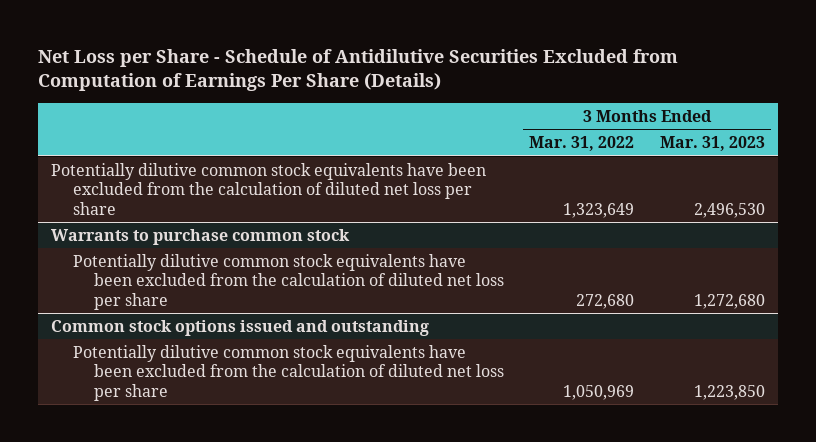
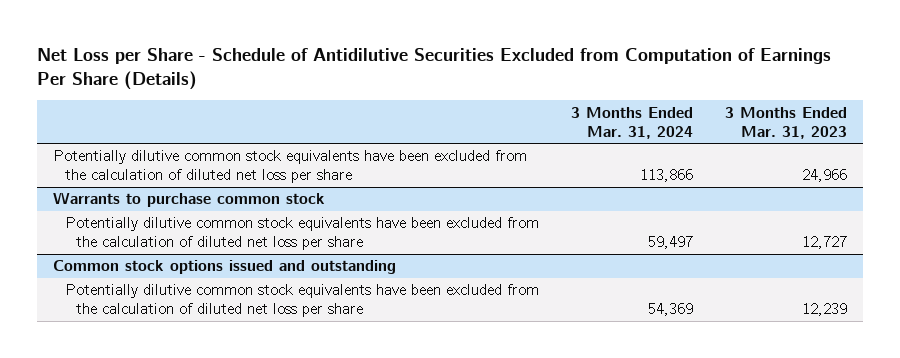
- | 3 Months Ended Mar. 31, 2022 | 3 Months Ended Mar. 31, 2023
+ | 3 Months Ended Mar. 31, 2024 | 3 Months Ended Mar. 31, 2023
- Potentially dilutive common stock equivalents have been excluded from the calculation of diluted net loss per share | 1,323,649 | 2,496,530
+ Potentially dilutive common stock equivalents have been excluded from the calculation of diluted net loss per share | 113,866 | 24,966
@ Warrants to purchase common stock
- Potentially dilutive common stock equivalents have been excluded from the calculation of diluted net loss per share | 272,680 | 1,272,680
+ Potentially dilutive common stock equivalents have been excluded from the calculation of diluted net loss per share | 59,497 | 12,727
@ Common stock options issued and outstanding
- Potentially dilutive common stock equivalents have been excluded from the calculation of diluted net loss per share | 1,050,969 | 1,223,850
+ Potentially dilutive common stock equivalents have been excluded from the calculation of diluted net loss per share | 54,369 | 12,239

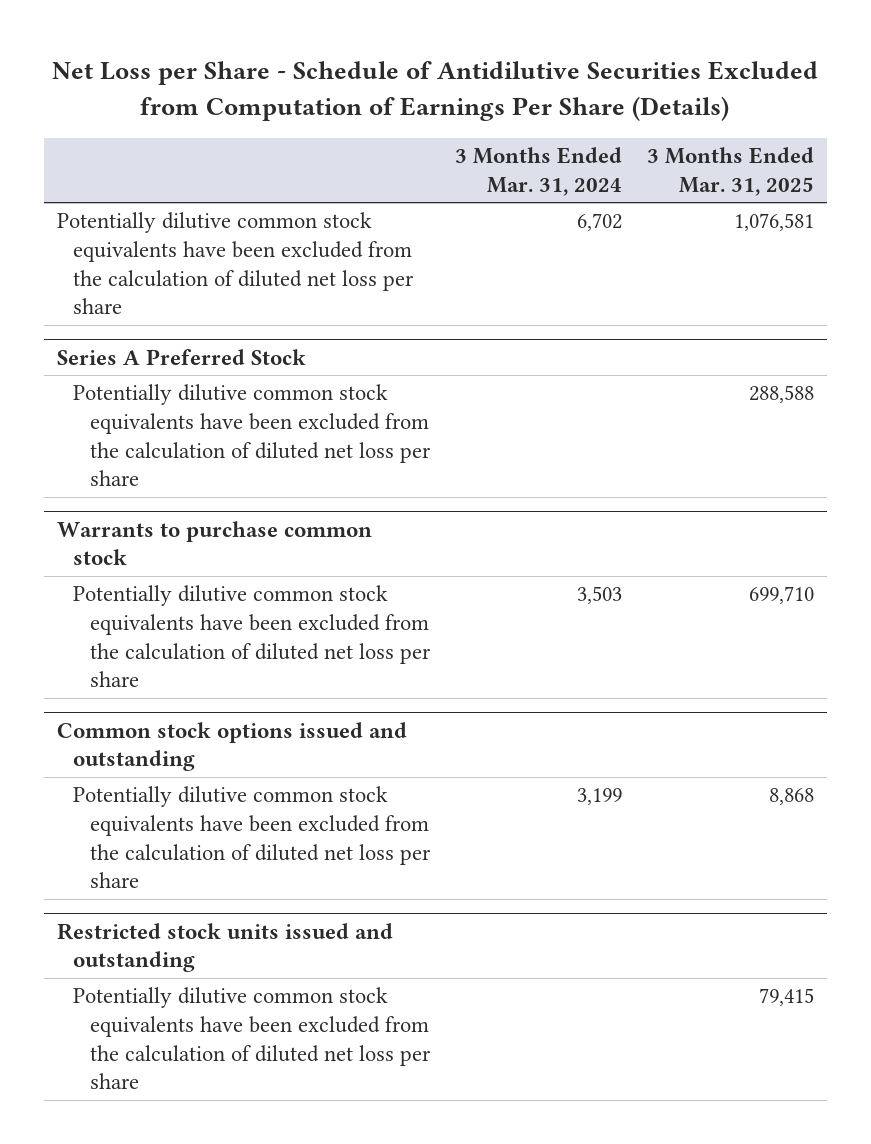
- | 3 Months Ended Mar. 31, 2024 | 3 Months Ended Mar. 31, 2023
+ | 3 Months Ended Mar. 31, 2024 | 3 Months Ended Mar. 31, 2025
- Potentially dilutive common stock equivalents have been excluded from the calculation of diluted net loss per share | 113,866 | 24,966
+ Potentially dilutive common stock equivalents have been excluded from the calculation of diluted net loss per share | 6,702 | 1,076,581
+ Series A Preferred Stock
+ Potentially dilutive common stock equivalents have been excluded from the calculation of diluted net loss per share | | 288,588
@ Warrants to purchase common stock
- Potentially dilutive common stock equivalents have been excluded from the calculation of diluted net loss per share | 59,497 | 12,727
+ Potentially dilutive common stock equivalents have been excluded from the calculation of diluted net loss per share | 3,503 | 699,710
@ Common stock options issued and outstanding
- Potentially dilutive common stock equivalents have been excluded from the calculation of diluted net loss per share | 54,369 | 12,239
+ Potentially dilutive common stock equivalents have been excluded from the calculation of diluted net loss per share | 3,199 | 8,868
+ Restricted stock units issued and outstanding
+ Potentially dilutive common stock equivalents have been excluded from the calculation of diluted net loss per share | | 79,415

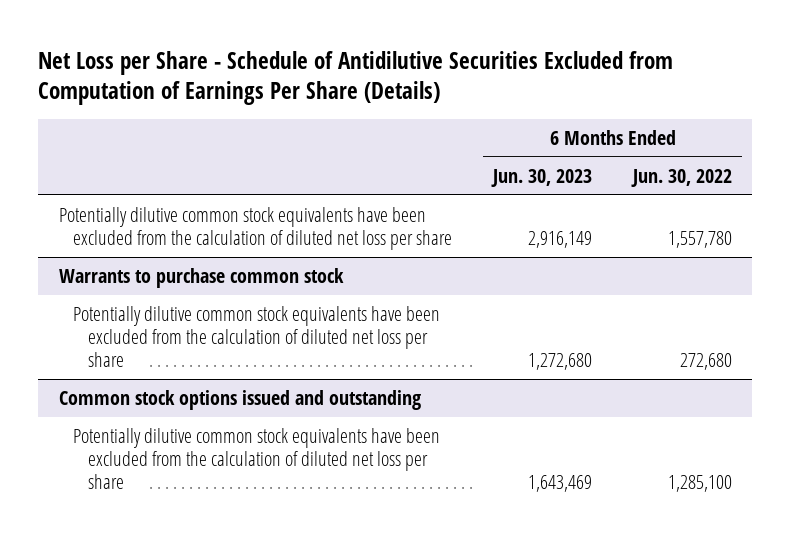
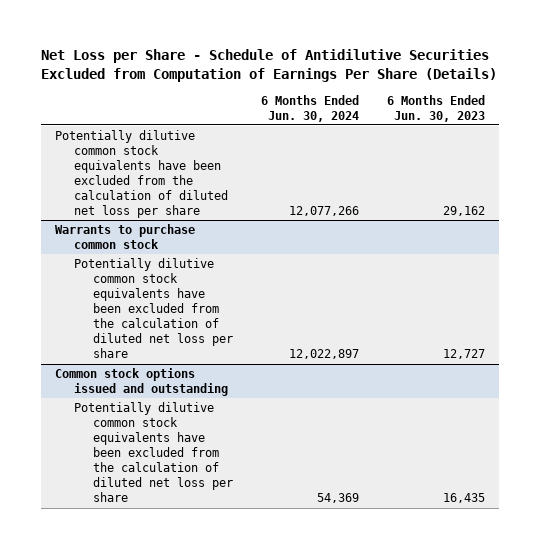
- | 6 Months Ended Jun. 30, 2023 | 6 Months Ended Jun. 30, 2022
+ | 6 Months Ended Jun. 30, 2024 | 6 Months Ended Jun. 30, 2023
- Potentially dilutive common stock equivalents have been excluded from the calculation of diluted net loss per share | 2,916,149 | 1,557,780
+ Potentially dilutive common stock equivalents have been excluded from the calculation of diluted net loss per share | 12,077,266 | 29,162
@ Warrants to purchase common stock
- Potentially dilutive common stock equivalents have been excluded from the calculation of diluted net loss per share | 1,272,680 | 272,680
+ Potentially dilutive common stock equivalents have been excluded from the calculation of diluted net loss per share | 12,022,897 | 12,727
@ Common stock options issued and outstanding
- Potentially dilutive common stock equivalents have been excluded from the calculation of diluted net loss per share | 1,643,469 | 1,285,100
+ Potentially dilutive common stock equivalents have been excluded from the calculation of diluted net loss per share | 54,369 | 16,435

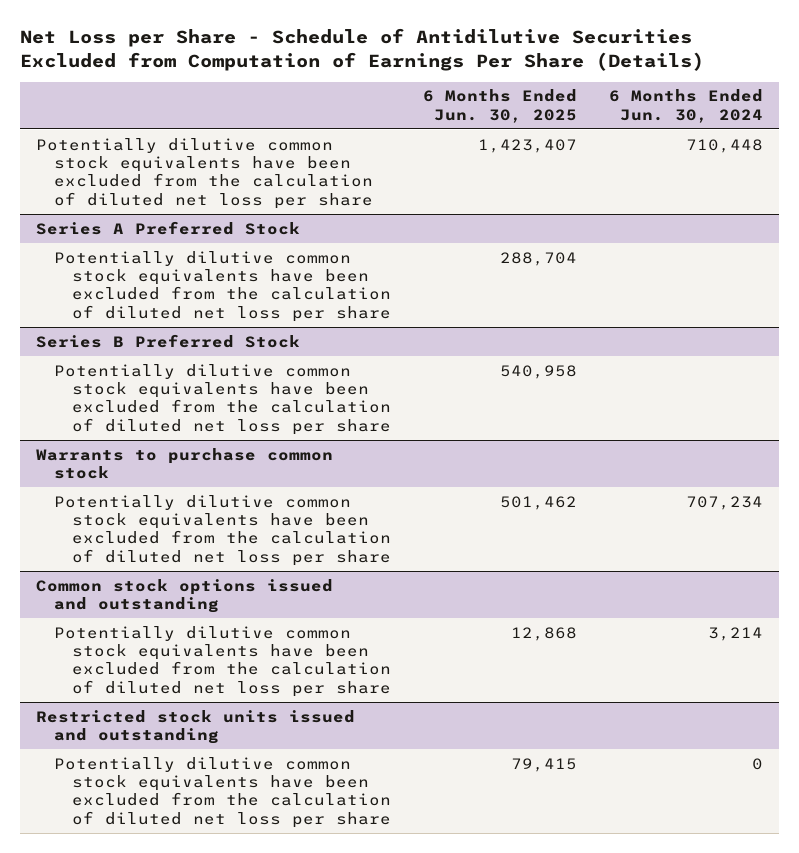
- | 6 Months Ended Jun. 30, 2024 | 6 Months Ended Jun. 30, 2023
+ | 6 Months Ended Jun. 30, 2025 | 6 Months Ended Jun. 30, 2024
- Potentially dilutive common stock equivalents have been excluded from the calculation of diluted net loss per share | 12,077,266 | 29,162
+ Potentially dilutive common stock equivalents have been excluded from the calculation of diluted net loss per share | 1,423,407 | 710,448
+ Series A Preferred Stock
+ Potentially dilutive common stock equivalents have been excluded from the calculation of diluted net loss per share | 288,704 |
+ Series B Preferred Stock
+ Potentially dilutive common stock equivalents have been excluded from the calculation of diluted net loss per share | 540,958 |
@ Warrants to purchase common stock
- Potentially dilutive common stock equivalents have been excluded from the calculation of diluted net loss per share | 12,022,897 | 12,727
+ Potentially dilutive common stock equivalents have been excluded from the calculation of diluted net loss per share | 501,462 | 707,234
@ Common stock options issued and outstanding
- Potentially dilutive common stock equivalents have been excluded from the calculation of diluted net loss per share | 54,369 | 16,435
+ Potentially dilutive common stock equivalents have been excluded from the calculation of diluted net loss per share | 12,868 | 3,214
+ Restricted stock units issued and outstanding
+ Potentially dilutive common stock equivalents have been excluded from the calculation of diluted net loss per share | 79,415 | 0

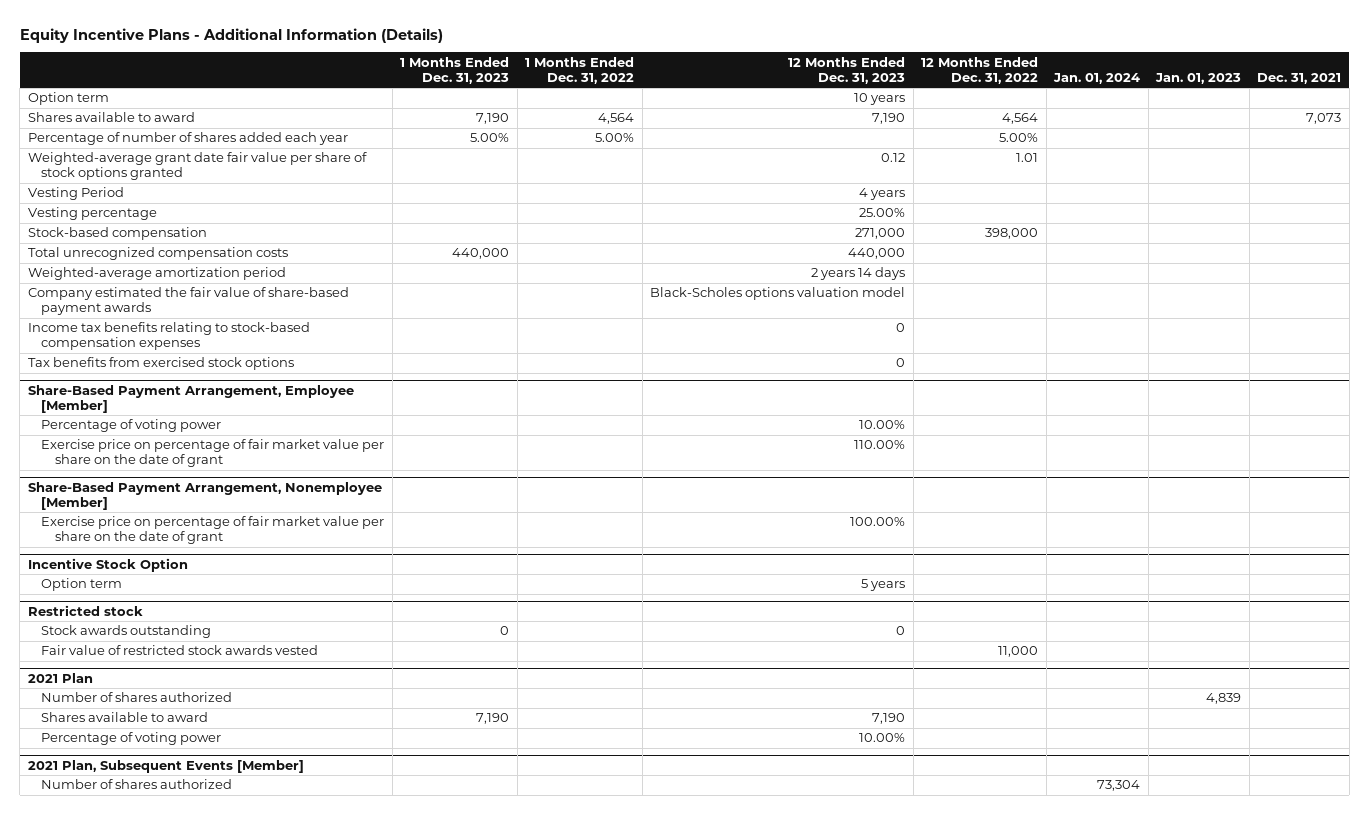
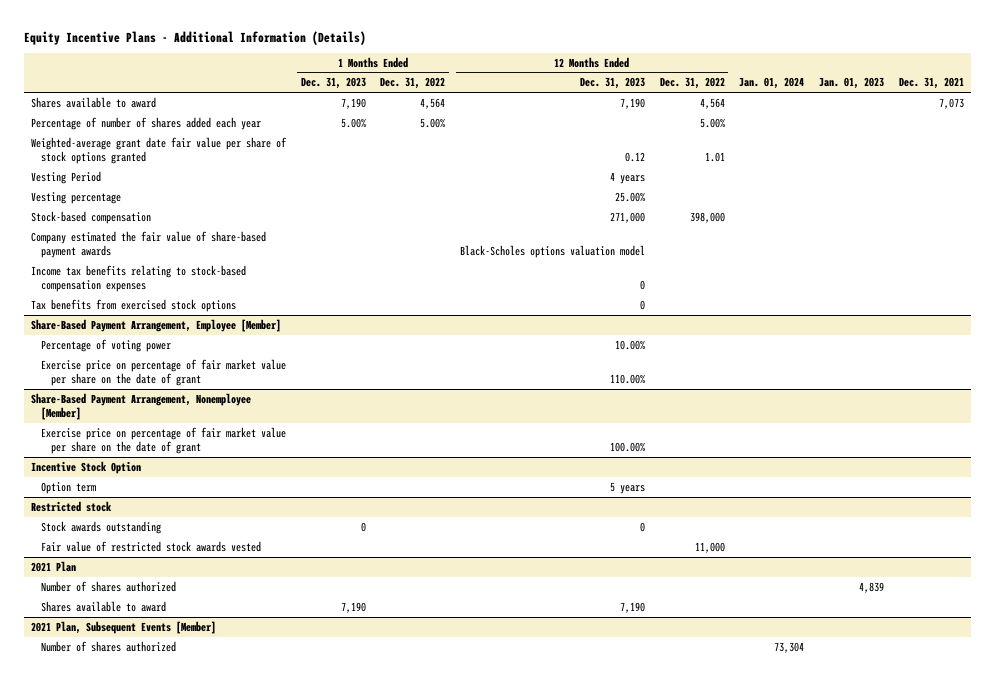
- Option term | | | 10 years | | | |
- Total unrecognized compensation costs | 440,000 | | 440,000 | | | |
- Weighted-average amortization period | | | 2 years 14 days | | | |
@ 2021 Plan
- Percentage of voting power | | | 10.00% | | | |

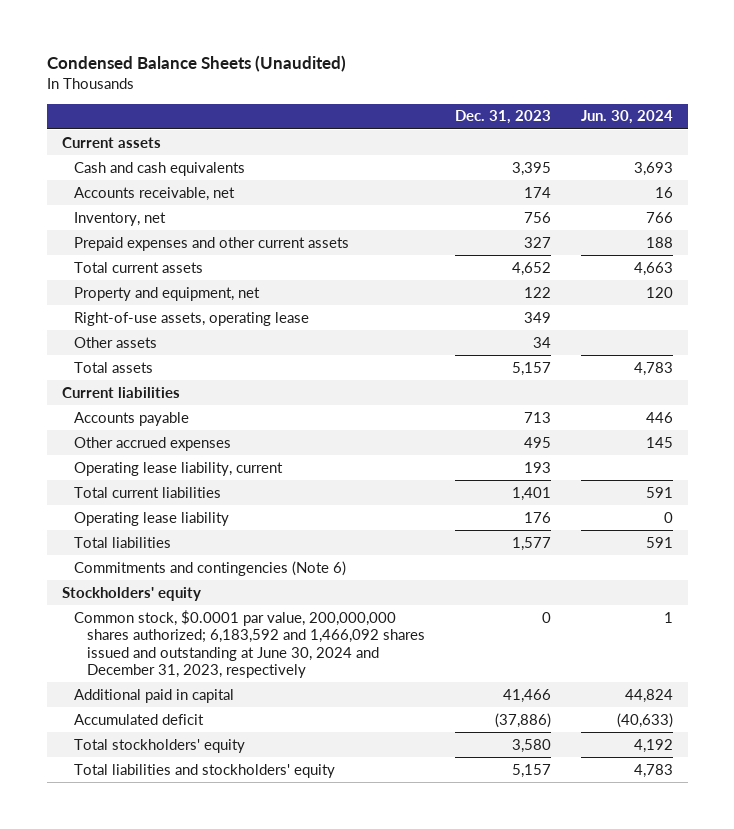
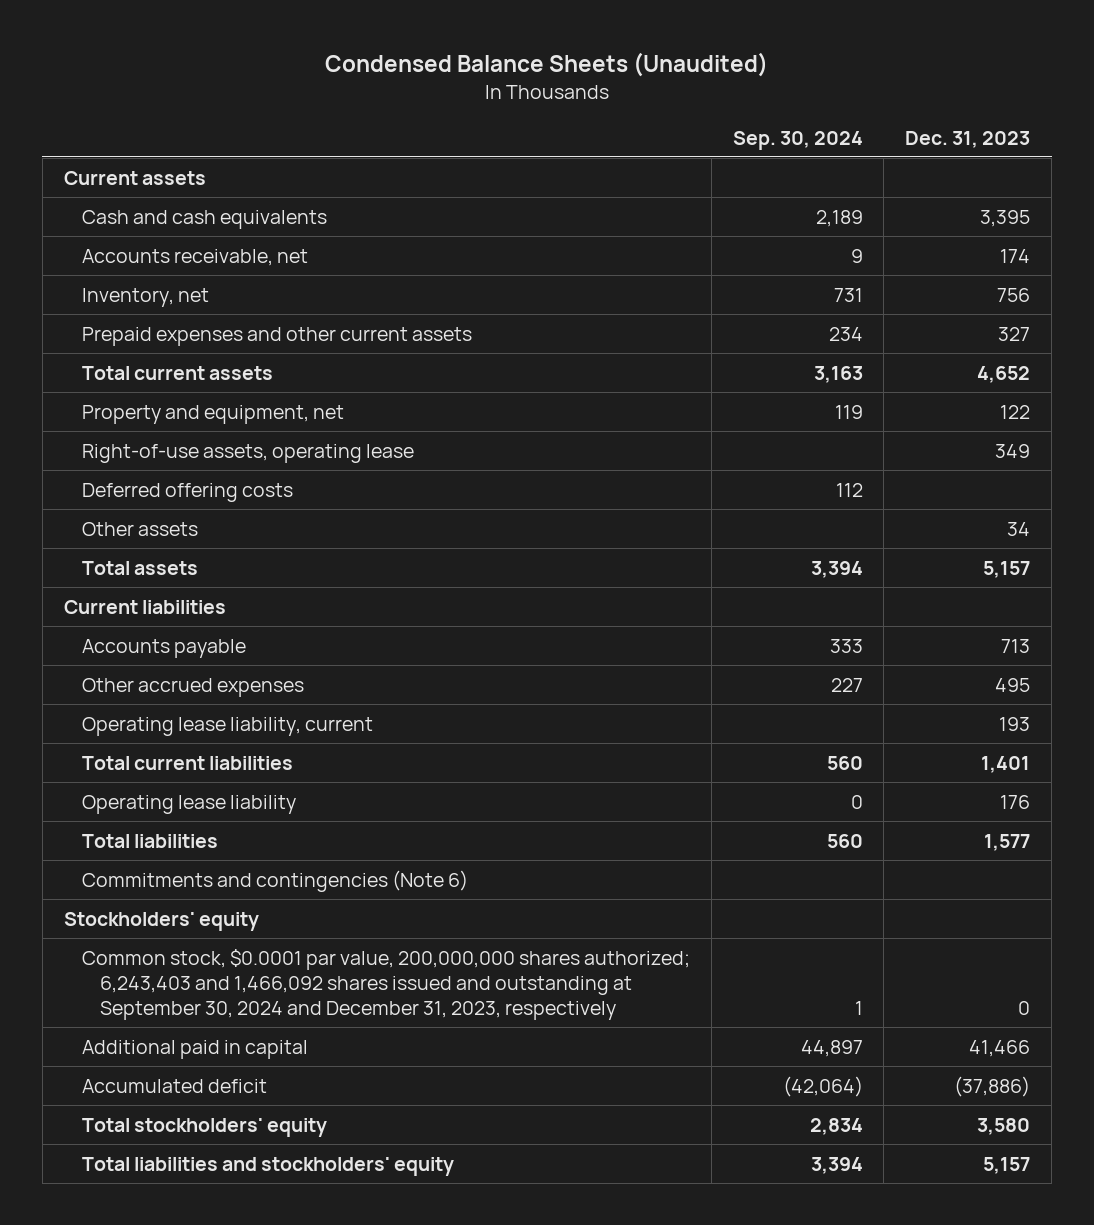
- | Dec. 31, 2023 | Jun. 30, 2024
+ | Sep. 30, 2024 | Dec. 31, 2023
+ Deferred offering costs | 112 |
- Common stock, $0.0001 par value, 200,000,000 shares authorized; 6,183,592 and 1,466,092 shares issued and outstanding at June 30, 2024 and December 31, 2023, respectively | 0 | 1
+ Common stock, $0.0001 par value, 200,000,000 shares authorized; 6,243,403 and 1,466,092 shares issued and outstanding at September 30, 2024 and December 31, 2023, respectively | 1 | 0

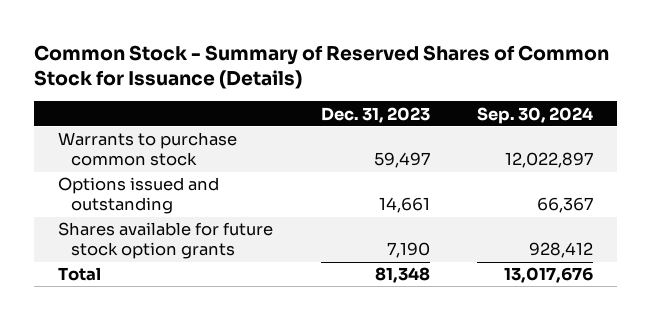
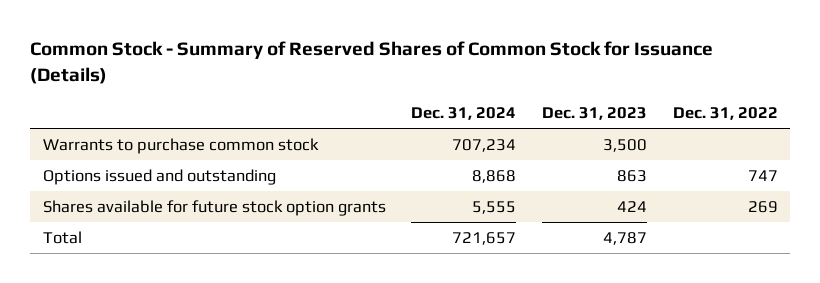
- | Dec. 31, 2023 | Sep. 30, 2024
+ | Dec. 31, 2024 | Dec. 31, 2023 | Dec. 31, 2022
- Warrants to purchase common stock | 59,497 | 12,022,897
- Options issued and outstanding | 14,661 | 66,367
- Shares available for future stock option grants | 7,190 | 928,412
- Total | 81,348 | 13,017,676
+ Warrants to purchase common stock | 707,234 | 3,500 |
+ Options issued and outstanding | 8,868 | 863 | 747
+ Shares available for future stock option grants | 5,555 | 424 | 269
+ Total | 721,657 | 4,787 |

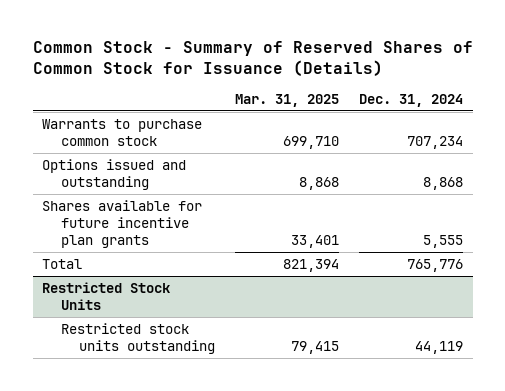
- | Dec. 31, 2024 | Dec. 31, 2023 | Dec. 31, 2022
+ | Mar. 31, 2025 | Dec. 31, 2024
- Shares available for future stock option grants | 5,555 | 424 | 269
- Total | 721,657 | 4,787 |
+ Shares available for future incentive plan grants | 33,401 | 5,555
+ Total | 821,394 | 765,776
+ Restricted Stock Units
+ Restricted stock units outstanding | 79,415 | 44,119

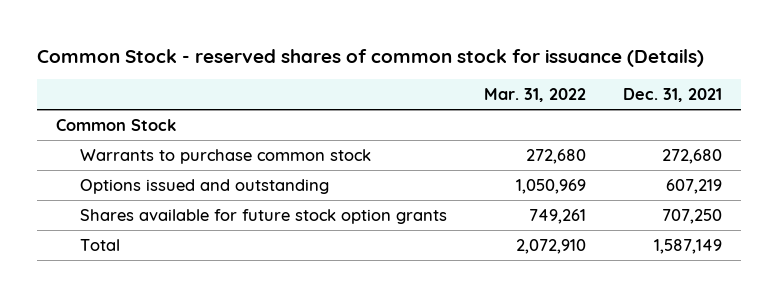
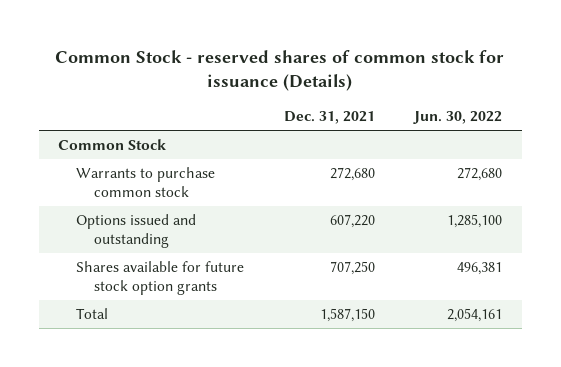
- | Mar. 31, 2022 | Dec. 31, 2021
+ | Dec. 31, 2021 | Jun. 30, 2022
- Options issued and outstanding | 1,050,969 | 607,219
+ Options issued and outstanding | 607,220 | 1,285,100
- Total | 2,072,910 | 1,587,149
+ Total | 1,587,150 | 2,054,161

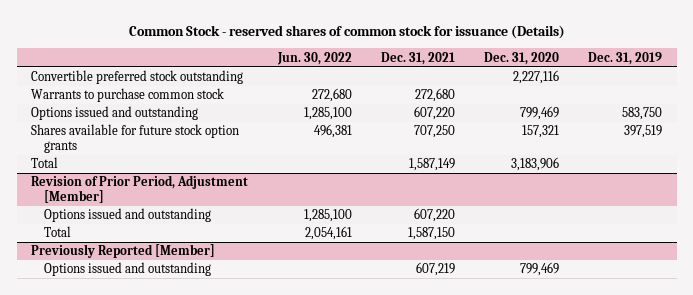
- | Dec. 31, 2021 | Jun. 30, 2022
+ | Jun. 30, 2022 | Dec. 31, 2021 | Dec. 31, 2020 | Dec. 31, 2019
- Common Stock
+ Convertible preferred stock outstanding | | | 2,227,116 |
+ Total | | 1,587,149 | 3,183,906 |
+ Revision of Prior Period, Adjustment [Member]
+ Options issued and outstanding | 1,285,100 | 607,220 | |
+ Previously Reported [Member]
+ Options issued and outstanding | | 607,219 | 799,469 |

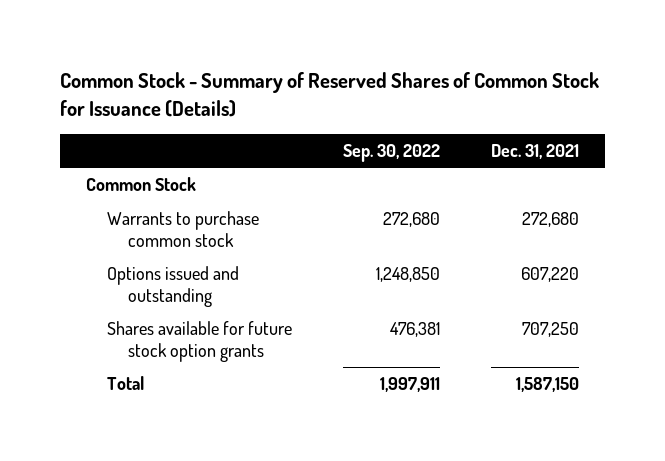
- Common Stock - reserved shares of common stock for issuance (Details)
+ Common Stock - Summary of Reserved Shares of Common Stock for Issuance (Details)
- | Jun. 30, 2022 | Dec. 31, 2021 | Dec. 31, 2020 | Dec. 31, 2019
+ | Sep. 30, 2022 | Dec. 31, 2021
- Convertible preferred stock outstanding | | | 2,227,116 |
+ Common Stock
- Total | | 1,587,149 | 3,183,906 |
- Revision of Prior Period, Adjustment [Member]
- Options issued and outstanding | 1,285,100 | 607,220 | |
- Previously Reported [Member]
- Options issued and outstanding | | 607,219 | 799,469 |

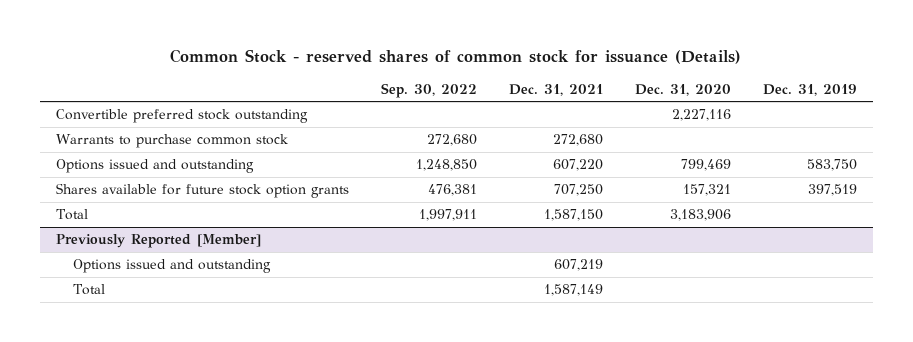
- Common Stock - Summary of Reserved Shares of Common Stock for Issuance (Details)
+ Common Stock - reserved shares of common stock for issuance (Details)
- | Sep. 30, 2022 | Dec. 31, 2021
+ | Sep. 30, 2022 | Dec. 31, 2021 | Dec. 31, 2020 | Dec. 31, 2019
- Common Stock
+ Convertible preferred stock outstanding | | | 2,227,116 |
+ Previously Reported [Member]
+ Options issued and outstanding | | 607,219 | |
+ Total | | 1,587,149 | |

